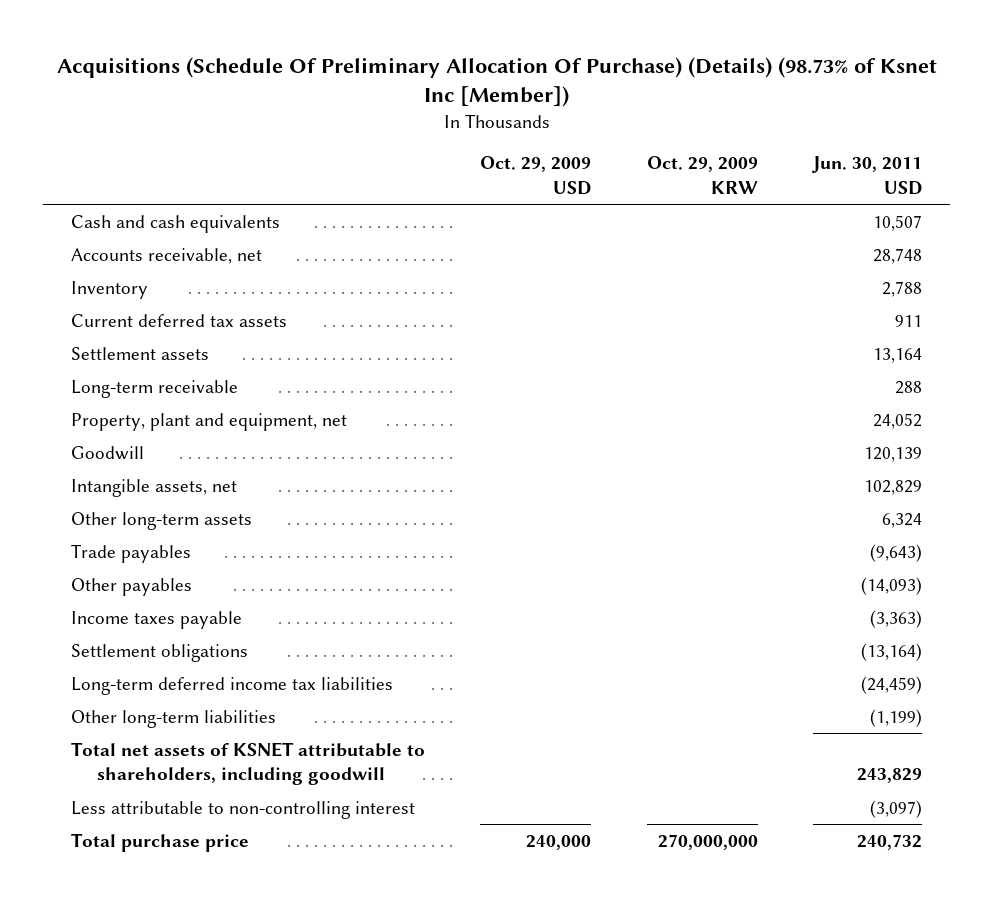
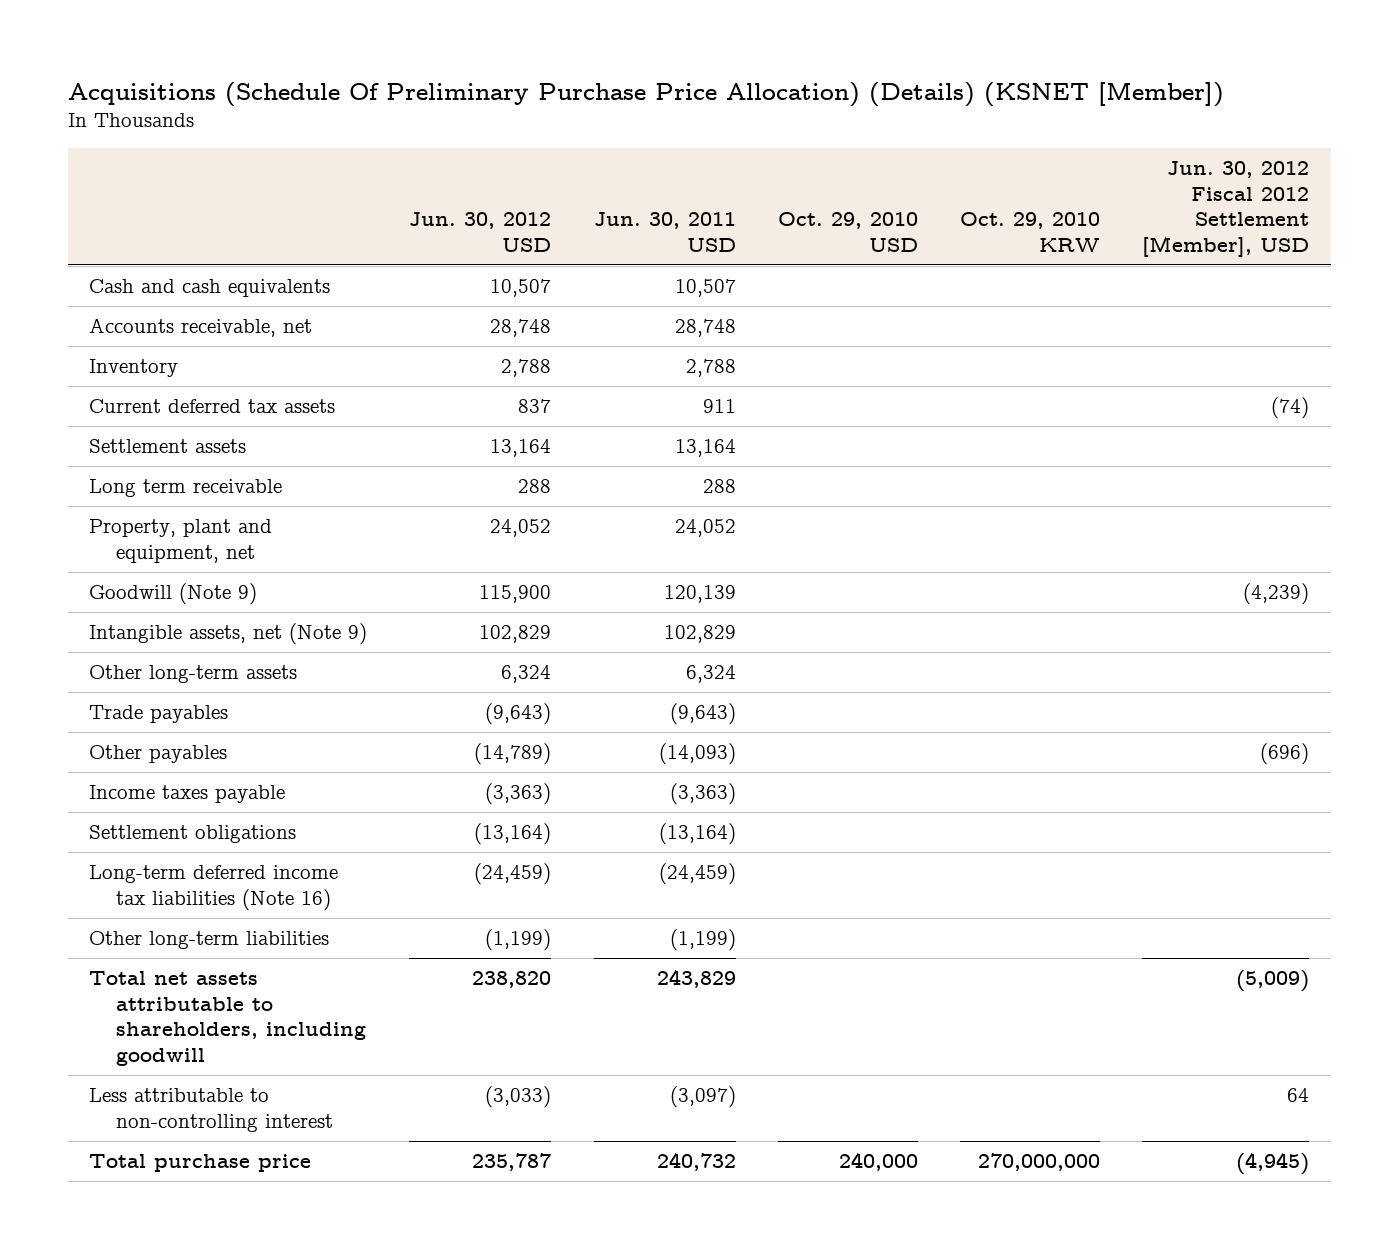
- Acquisitions (Schedule Of Preliminary Allocation Of Purchase) (Details) (98.73% of Ksnet Inc [Member])
+ Acquisitions (Schedule Of Preliminary Purchase Price Allocation) (Details) (KSNET [Member])
- | Oct. 29, 2009 USD | Oct. 29, 2009 KRW | Jun. 30, 2011 USD
+ | Jun. 30, 2012 USD | Jun. 30, 2011 USD | Oct. 29, 2010 USD | Oct. 29, 2010 KRW | Jun. 30, 2012 Fiscal 2012 Settlement [Member], USD
- Long-term receivable | | | 288
+ Long term receivable | 288 | 288 | | |
- Goodwill | | | 120,139
- Intangible assets, net | | | 102,829
+ Goodwill (Note 9) | 115,900 | 120,139 | | | (4,239)
+ Intangible assets, net (Note 9) | 102,829 | 102,829 | | |
- Long-term deferred income tax liabilities | | | (24,459)
+ Long-term deferred income tax liabilities (Note 16) | (24,459) | (24,459) | | |
- Total net assets of KSNET attributable to shareholders, including goodwill | | | 243,829
+ Total net assets attributable to shareholders, including goodwill | 238,820 | 243,829 | | | (5,009)

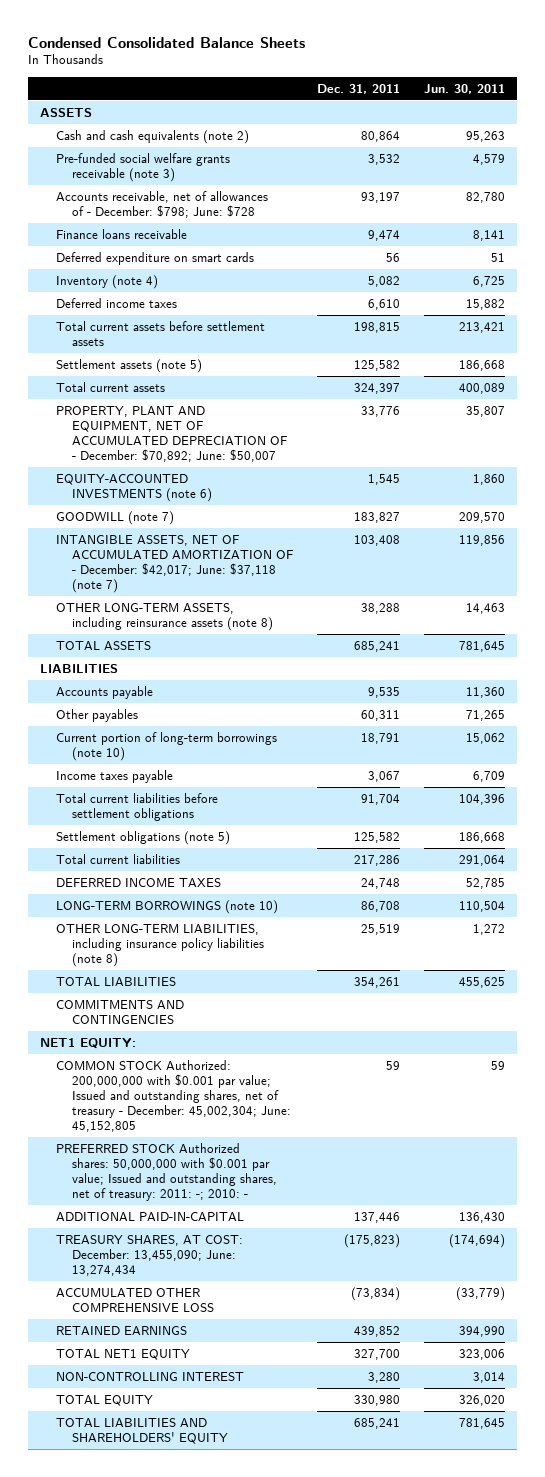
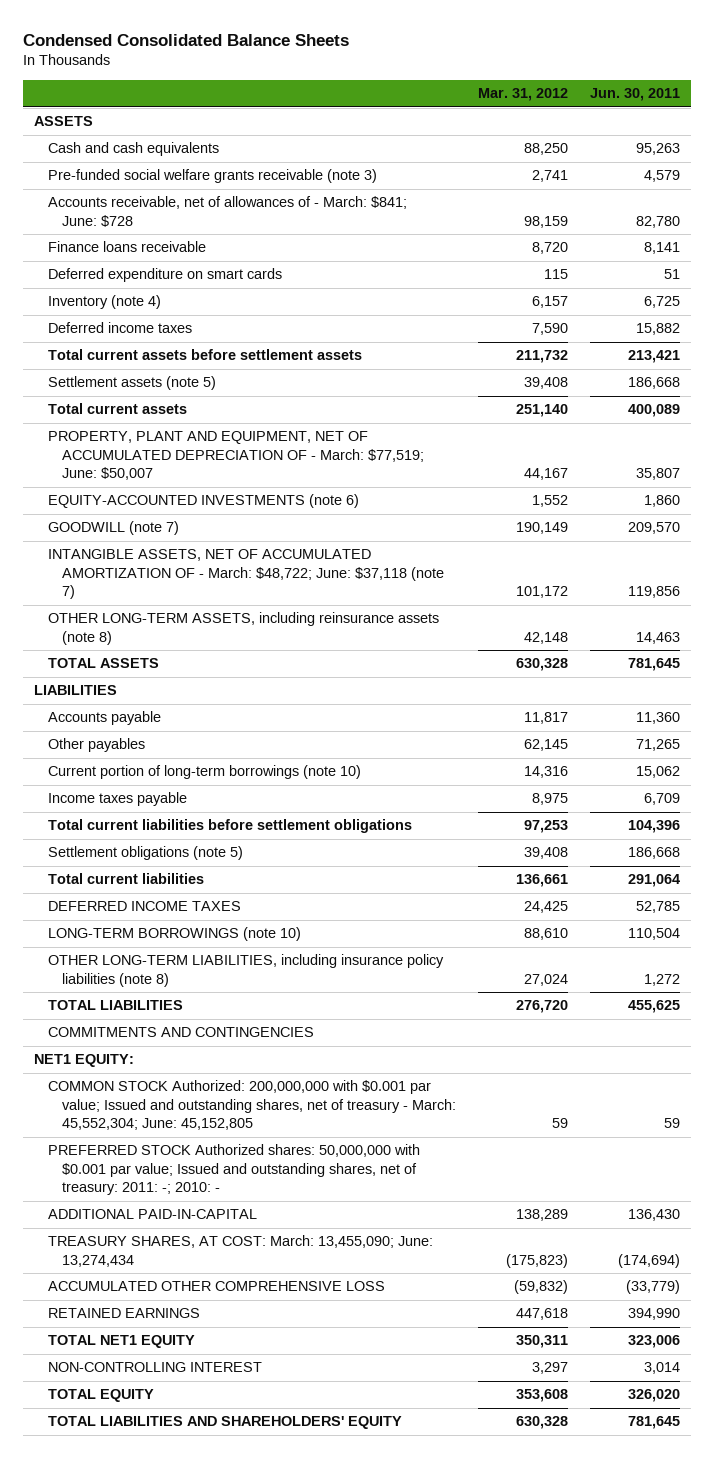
- | Dec. 31, 2011 | Jun. 30, 2011
+ | Mar. 31, 2012 | Jun. 30, 2011
- Cash and cash equivalents (note 2) | 80,864 | 95,263
+ Cash and cash equivalents | 88,250 | 95,263
- Accounts receivable, net of allowances of - December: $798; June: $728 | 93,197 | 82,780
+ Accounts receivable, net of allowances of - March: $841; June: $728 | 98,159 | 82,780
- PROPERTY, PLANT AND EQUIPMENT, NET OF ACCUMULATED DEPRECIATION OF - December: $70,892; June: $50,007 | 33,776 | 35,807
+ PROPERTY, PLANT AND EQUIPMENT, NET OF ACCUMULATED DEPRECIATION OF - March: $77,519; June: $50,007 | 44,167 | 35,807
- INTANGIBLE ASSETS, NET OF ACCUMULATED AMORTIZATION OF - December: $42,017; June: $37,118 (note 7) | 103,408 | 119,856
+ INTANGIBLE ASSETS, NET OF ACCUMULATED AMORTIZATION OF - March: $48,722; June: $37,118 (note 7) | 101,172 | 119,856
- COMMON STOCK Authorized: 200,000,000 with $0.001 par value; Issued and outstanding shares, net of treasury - December: 45,002,304; June: 45,152,805 | 59 | 59
+ COMMON STOCK Authorized: 200,000,000 with $0.001 par value; Issued and outstanding shares, net of treasury - March: 45,552,304; June: 45,152,805 | 59 | 59
- TREASURY SHARES, AT COST: December: 13,455,090; June: 13,274,434 | (175,823) | (174,694)
+ TREASURY SHARES, AT COST: March: 13,455,090; June: 13,274,434 | (175,823) | (174,694)

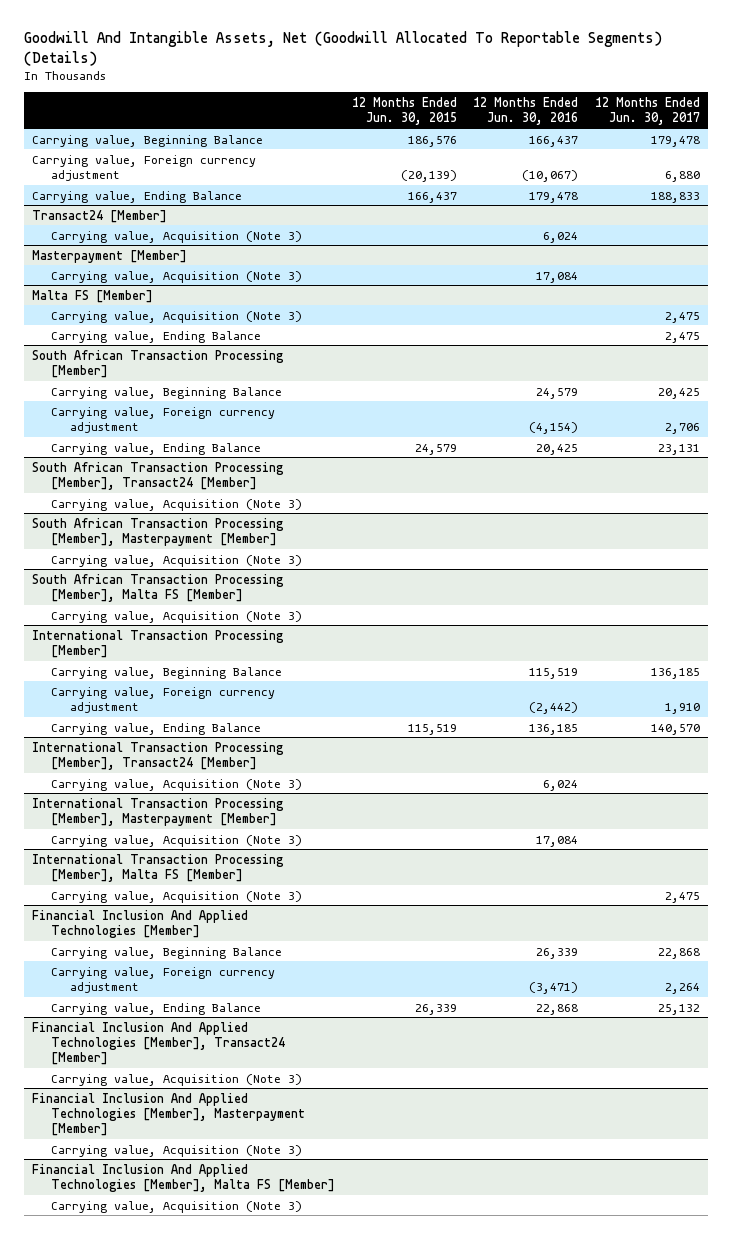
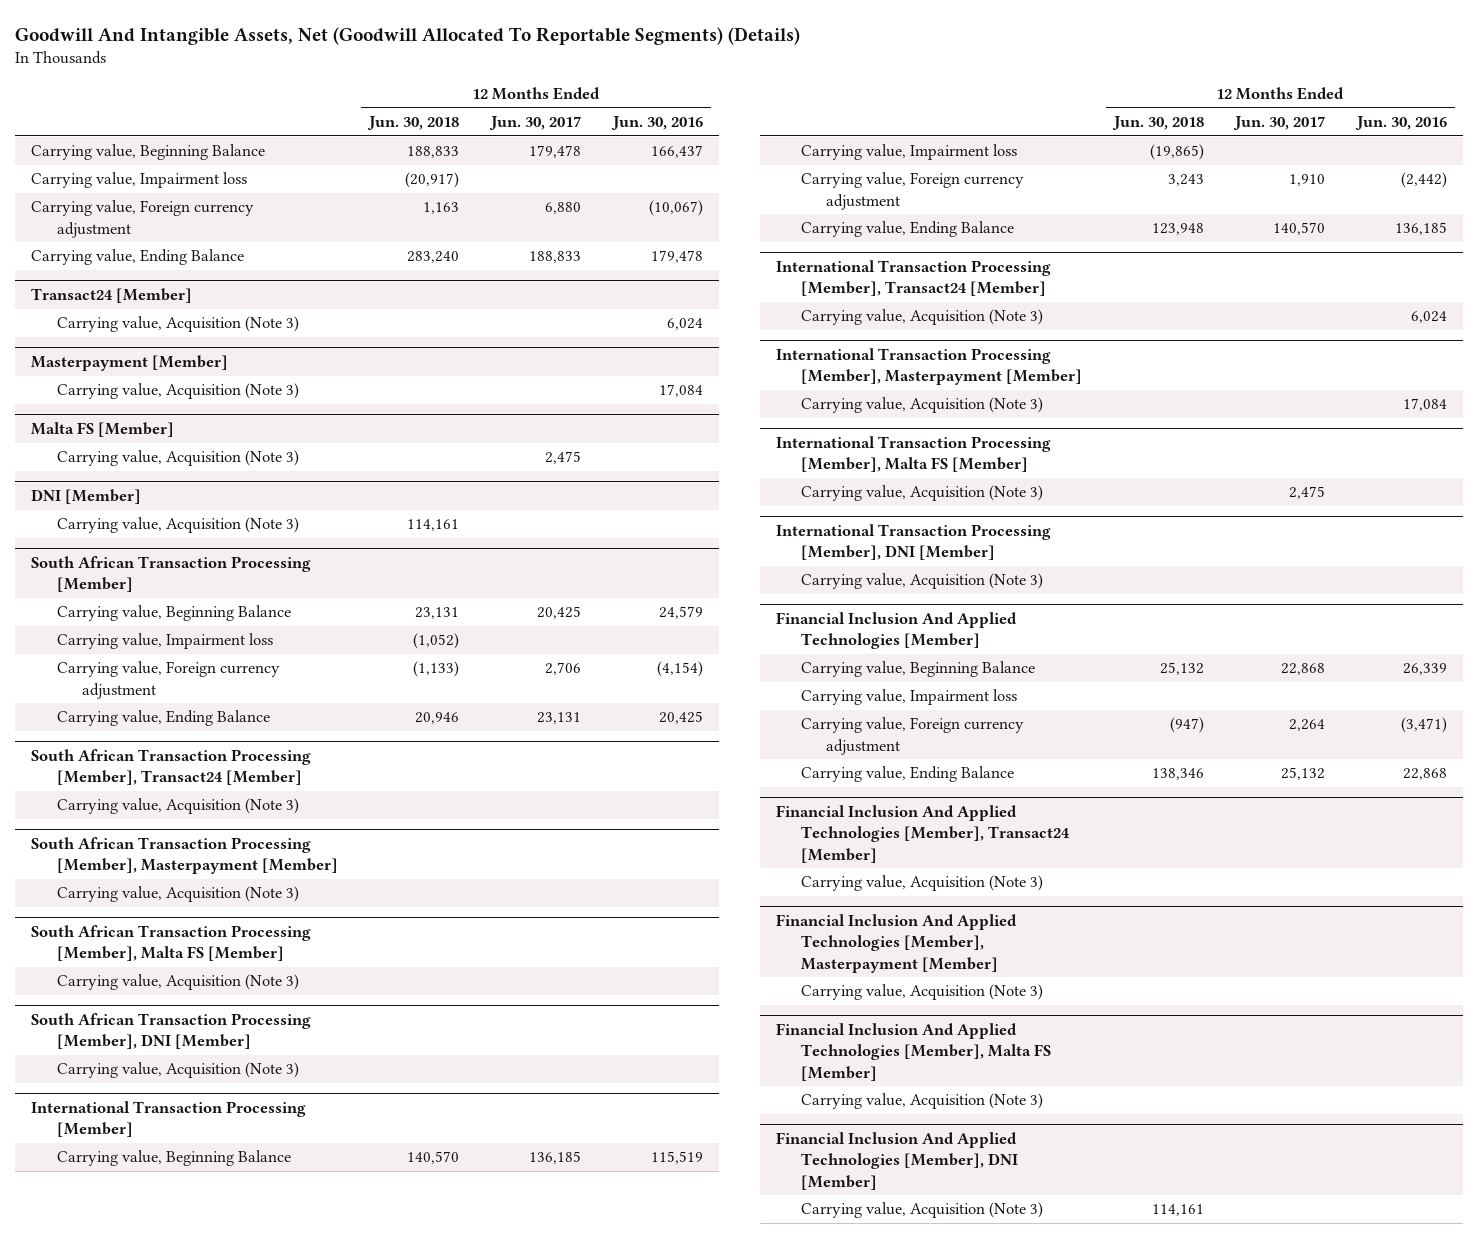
- | 12 Months Ended Jun. 30, 2015 | 12 Months Ended Jun. 30, 2016 | 12 Months Ended Jun. 30, 2017
+ | 12 Months Ended Jun. 30, 2018 | 12 Months Ended Jun. 30, 2017 | 12 Months Ended Jun. 30, 2016
+ Carrying value, Impairment loss | (20,917) | |
@ Malta FS [Member]
- Carrying value, Ending Balance | | | 2,475
+ DNI [Member]
+ Carrying value, Acquisition (Note 3) | 114,161 | |
@ South African Transaction Processing [Member]
+ Carrying value, Impairment loss | (1,052) | |
+ South African Transaction Processing [Member], DNI [Member]
+ Carrying value, Acquisition (Note 3)
@ International Transaction Processing [Member]
+ Carrying value, Impairment loss | (19,865) | |
+ International Transaction Processing [Member], DNI [Member]
+ Carrying value, Acquisition (Note 3)
@ Financial Inclusion And Applied Technologies [Member]
+ Carrying value, Impairment loss
+ Financial Inclusion And Applied Technologies [Member], DNI [Member]
+ Carrying value, Acquisition (Note 3) | 114,161 | |

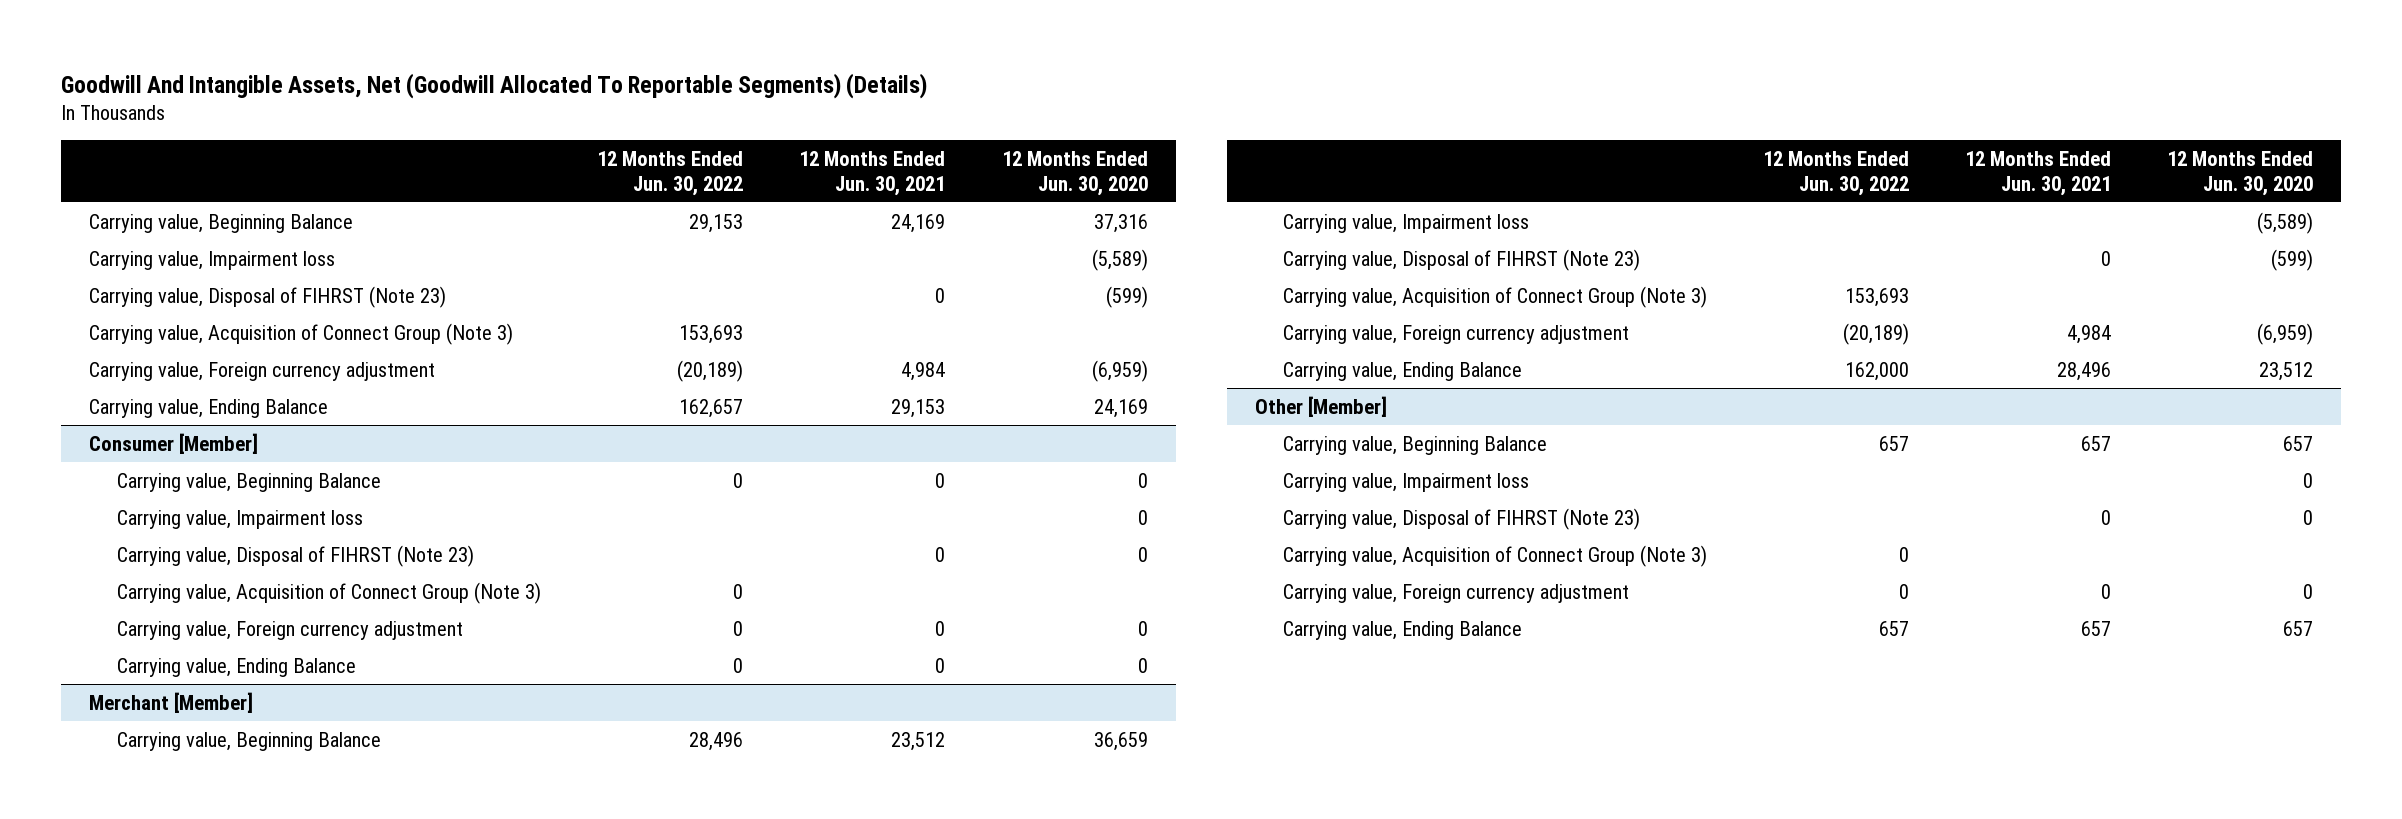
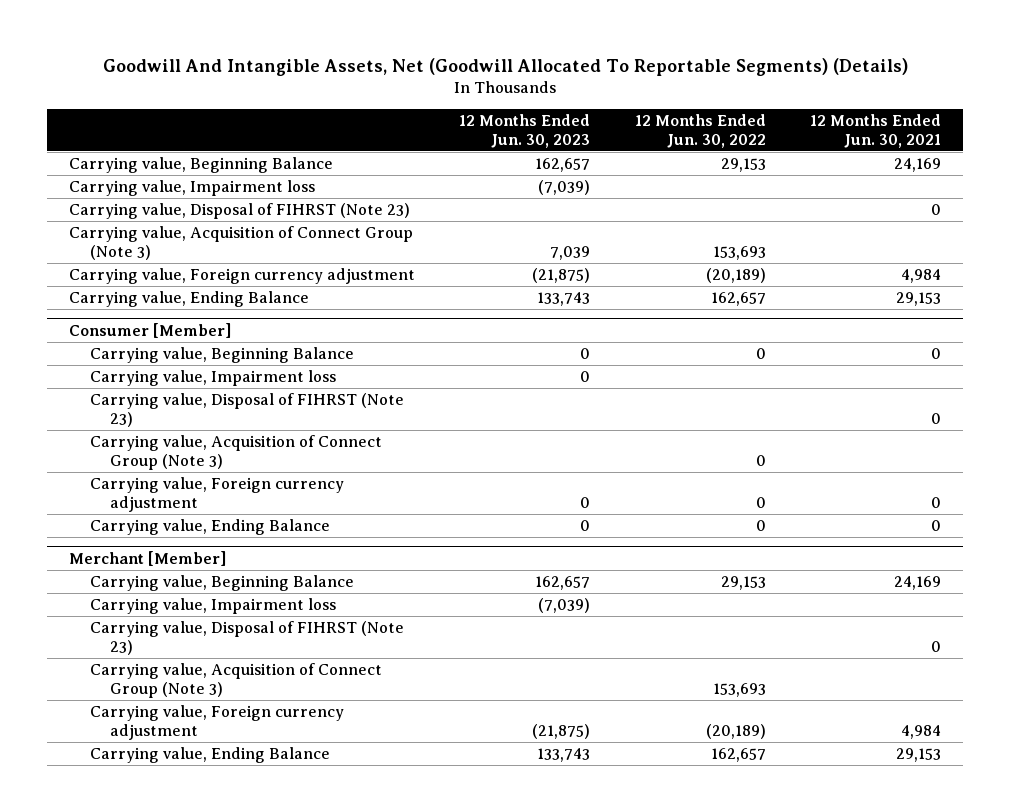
- | 12 Months Ended Jun. 30, 2022 | 12 Months Ended Jun. 30, 2021 | 12 Months Ended Jun. 30, 2020
+ | 12 Months Ended Jun. 30, 2023 | 12 Months Ended Jun. 30, 2022 | 12 Months Ended Jun. 30, 2021
@ Merchant [Member]
- Carrying value, Beginning Balance | 28,496 | 23,512 | 36,659
+ Carrying value, Beginning Balance | 162,657 | 29,153 | 24,169
- Carrying value, Ending Balance | 162,000 | 28,496 | 23,512
- Other [Member]
- Carrying value, Beginning Balance | 657 | 657 | 657
- Carrying value, Impairment loss | | | 0
- Carrying value, Disposal of FIHRST (Note 23) | | 0 | 0
- Carrying value, Acquisition of Connect Group (Note 3) | 0 | |
- Carrying value, Foreign currency adjustment | 0 | 0 | 0
- Carrying value, Ending Balance | 657 | 657 | 657
@ Merchant [Member]
+ Carrying value, Ending Balance | 133,743 | 162,657 | 29,153

